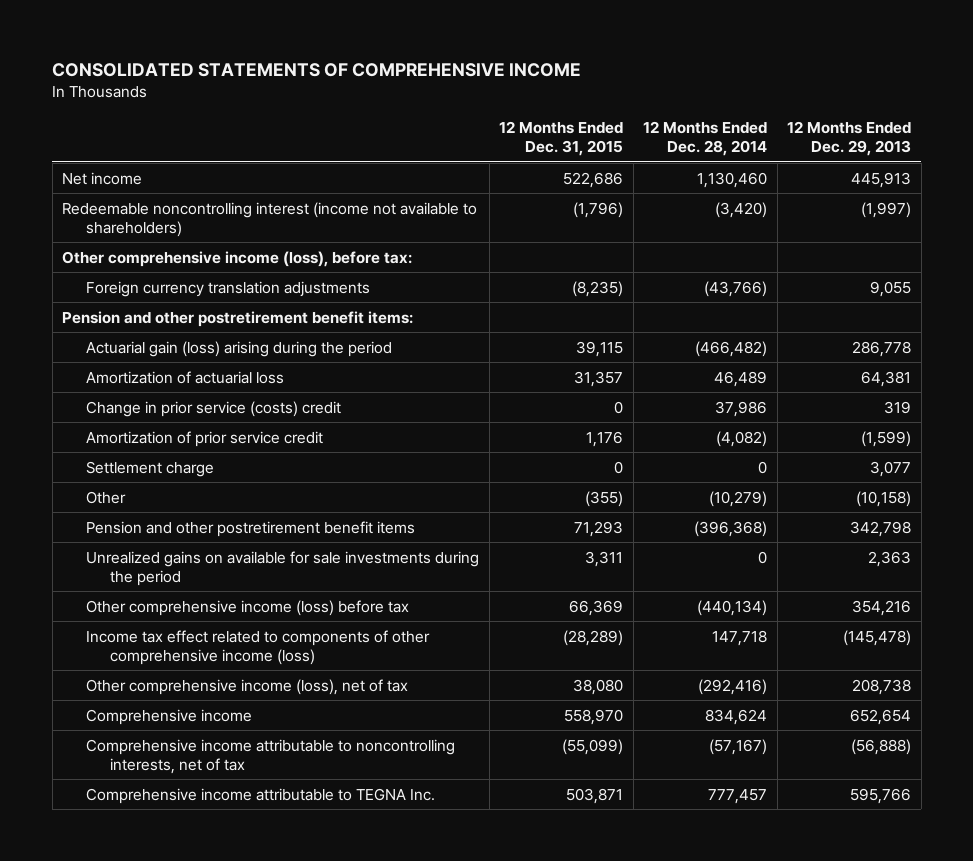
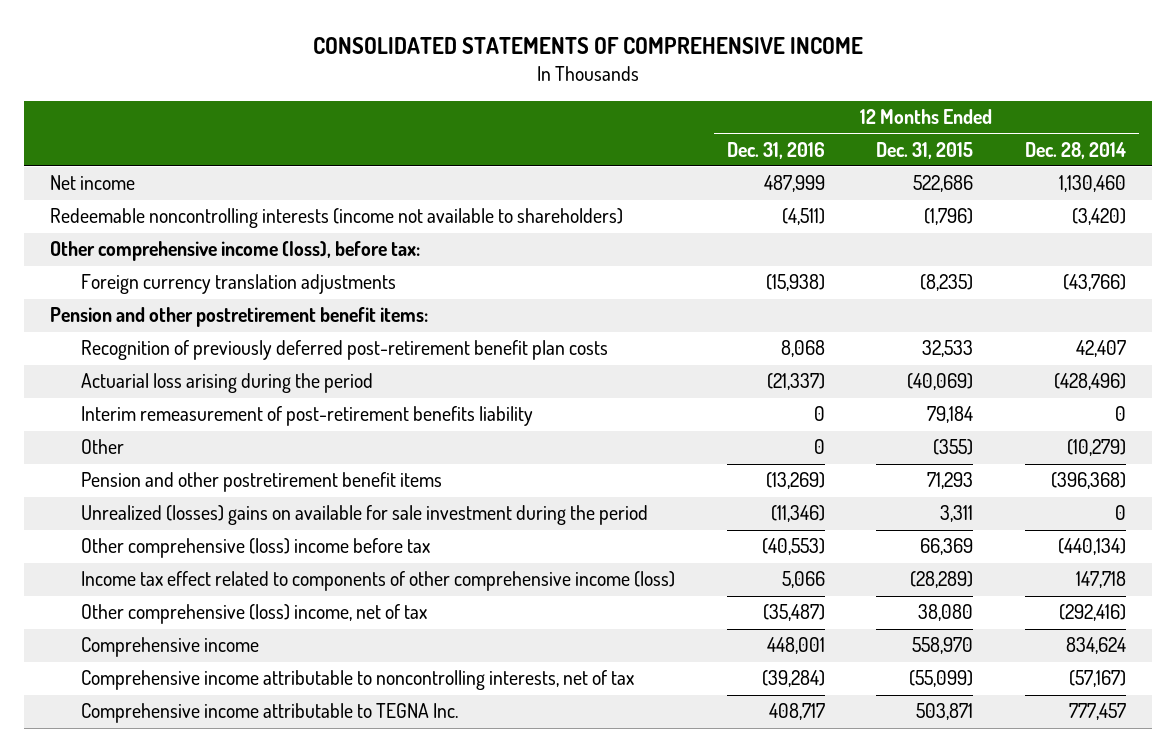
- | 12 Months Ended Dec. 31, 2015 | 12 Months Ended Dec. 28, 2014 | 12 Months Ended Dec. 29, 2013
+ | 12 Months Ended Dec. 31, 2016 | 12 Months Ended Dec. 31, 2015 | 12 Months Ended Dec. 28, 2014
- Redeemable noncontrolling interest (income not available to shareholders) | (1,796) | (3,420) | (1,997)
+ Redeemable noncontrolling interests (income not available to shareholders) | (4,511) | (1,796) | (3,420)
- Actuarial gain (loss) arising during the period | 39,115 | (466,482) | 286,778
- Amortization of actuarial loss | 31,357 | 46,489 | 64,381
- Change in prior service (costs) credit | 0 | 37,986 | 319
- Amortization of prior service credit | 1,176 | (4,082) | (1,599)
- Settlement charge | 0 | 0 | 3,077
+ Recognition of previously deferred post-retirement benefit plan costs | 8,068 | 32,533 | 42,407
+ Actuarial loss arising during the period | (21,337) | (40,069) | (428,496)
+ Interim remeasurement of post-retirement benefits liability | 0 | 79,184 | 0
- Unrealized gains on available for sale investments during the period | 3,311 | 0 | 2,363
- Other comprehensive income (loss) before tax | 66,369 | (440,134) | 354,216
+ Unrealized (losses) gains on available for sale investment during the period | (11,346) | 3,311 | 0
+ Other comprehensive (loss) income before tax | (40,553) | 66,369 | (440,134)
- Other comprehensive income (loss), net of tax | 38,080 | (292,416) | 208,738
+ Other comprehensive (loss) income, net of tax | (35,487) | 38,080 | (292,416)

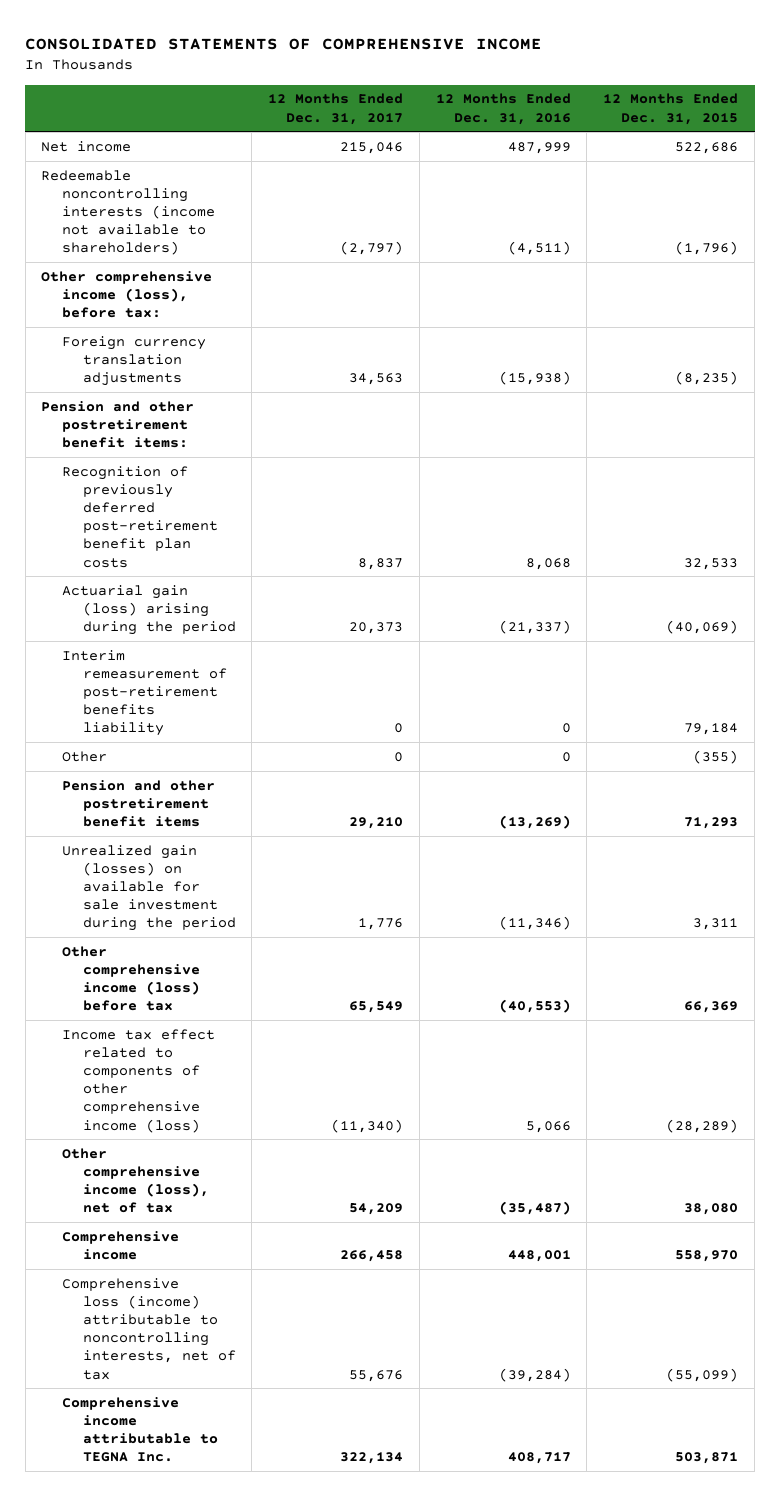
- | 12 Months Ended Dec. 31, 2016 | 12 Months Ended Dec. 31, 2015 | 12 Months Ended Dec. 28, 2014
+ | 12 Months Ended Dec. 31, 2017 | 12 Months Ended Dec. 31, 2016 | 12 Months Ended Dec. 31, 2015
- Actuarial loss arising during the period | (21,337) | (40,069) | (428,496)
+ Actuarial gain (loss) arising during the period | 20,373 | (21,337) | (40,069)
- Unrealized (losses) gains on available for sale investment during the period | (11,346) | 3,311 | 0
- Other comprehensive (loss) income before tax | (40,553) | 66,369 | (440,134)
+ Unrealized gain (losses) on available for sale investment during the period | 1,776 | (11,346) | 3,311
+ Other comprehensive income (loss) before tax | 65,549 | (40,553) | 66,369
- Other comprehensive (loss) income, net of tax | (35,487) | 38,080 | (292,416)
+ Other comprehensive income (loss), net of tax | 54,209 | (35,487) | 38,080
- Comprehensive income attributable to noncontrolling interests, net of tax | (39,284) | (55,099) | (57,167)
+ Comprehensive loss (income) attributable to noncontrolling interests, net of tax | 55,676 | (39,284) | (55,099)

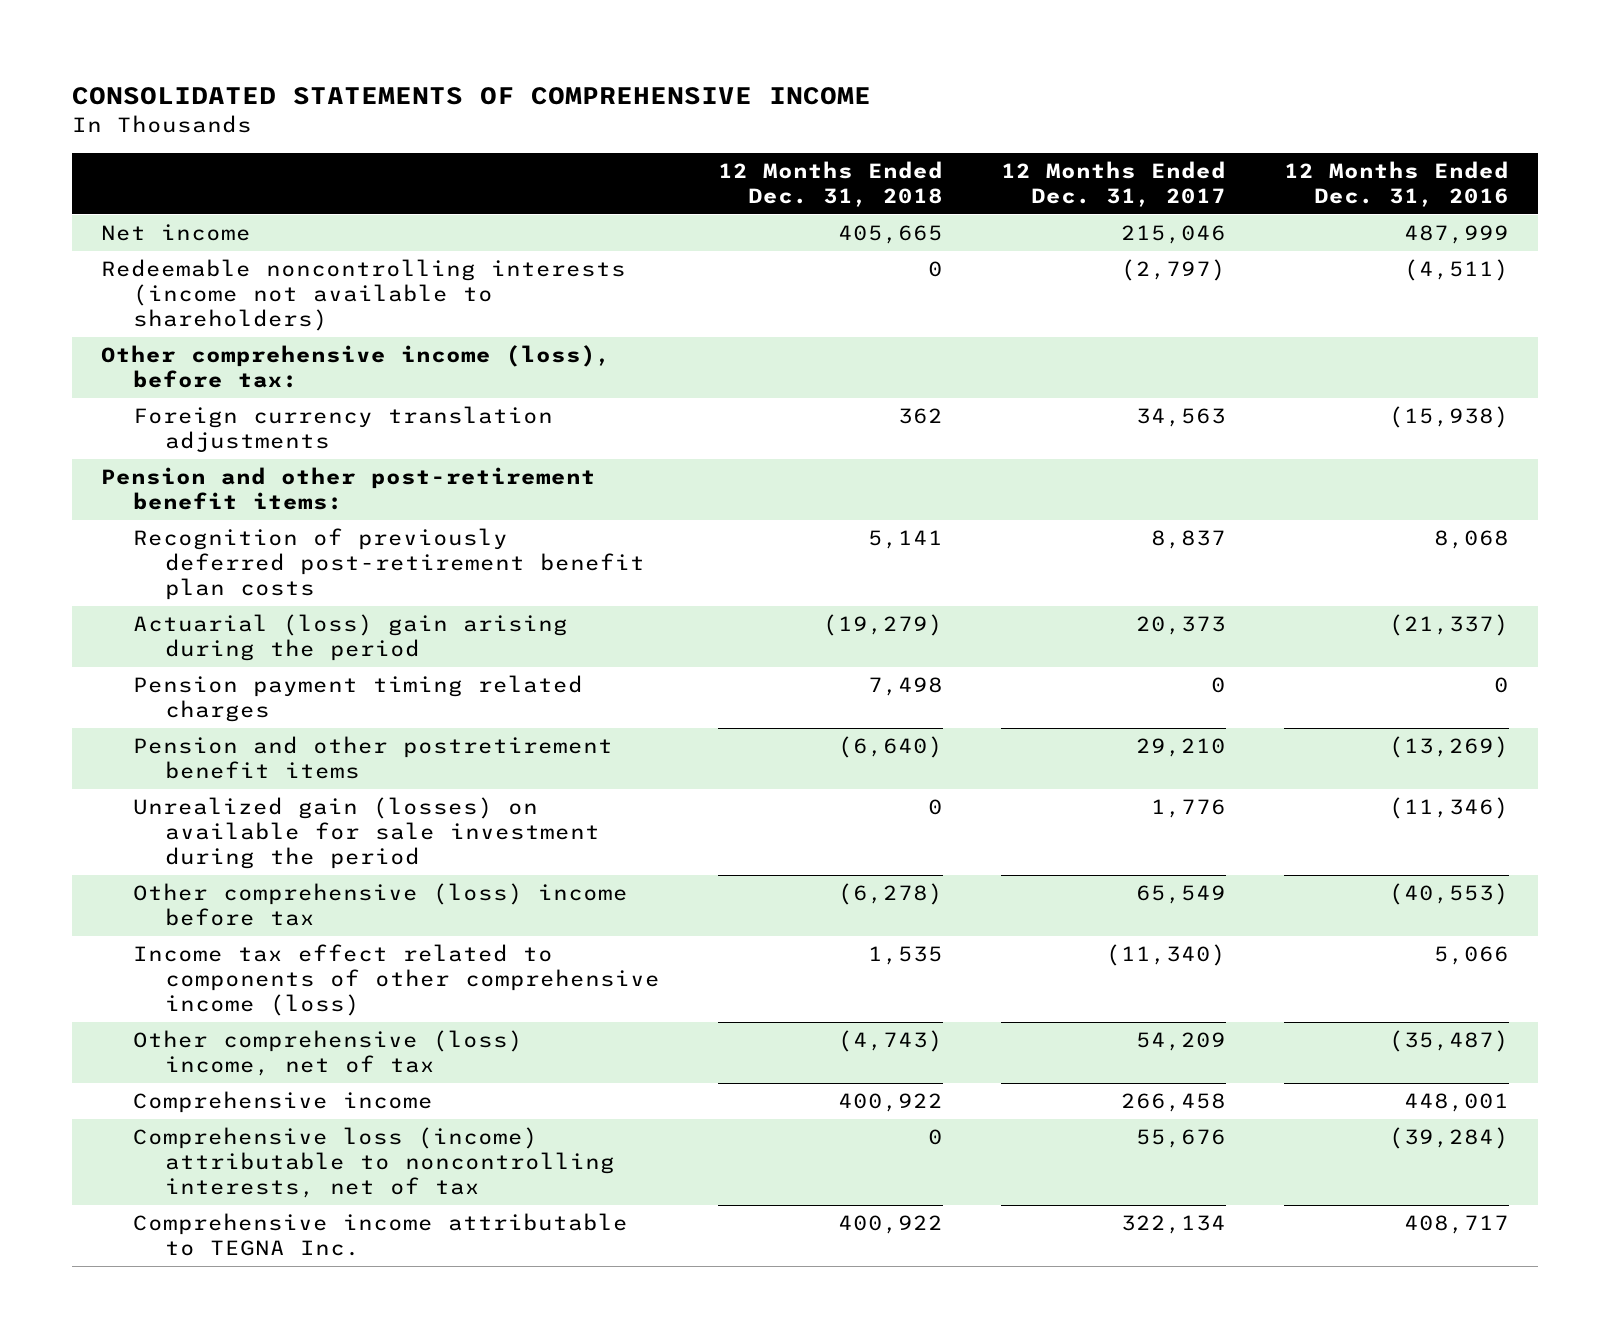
- | 12 Months Ended Dec. 31, 2017 | 12 Months Ended Dec. 31, 2016 | 12 Months Ended Dec. 31, 2015
+ | 12 Months Ended Dec. 31, 2018 | 12 Months Ended Dec. 31, 2017 | 12 Months Ended Dec. 31, 2016
- Pension and other postretirement benefit items:
+ Pension and other post-retirement benefit items:
- Actuarial gain (loss) arising during the period | 20,373 | (21,337) | (40,069)
- Interim remeasurement of post-retirement benefits liability | 0 | 0 | 79,184
- Other | 0 | 0 | (355)
+ Actuarial (loss) gain arising during the period | (19,279) | 20,373 | (21,337)
+ Pension payment timing related charges | 7,498 | 0 | 0
- Other comprehensive income (loss) before tax | 65,549 | (40,553) | 66,369
+ Other comprehensive (loss) income before tax | (6,278) | 65,549 | (40,553)
- Other comprehensive income (loss), net of tax | 54,209 | (35,487) | 38,080
+ Other comprehensive (loss) income, net of tax | (4,743) | 54,209 | (35,487)

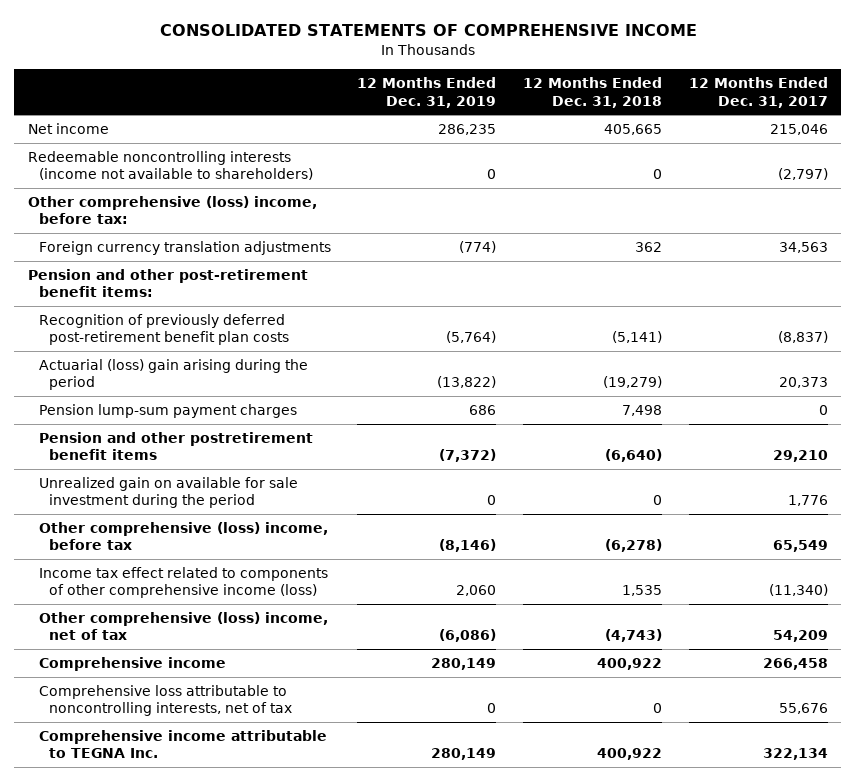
- | 12 Months Ended Dec. 31, 2018 | 12 Months Ended Dec. 31, 2017 | 12 Months Ended Dec. 31, 2016
+ | 12 Months Ended Dec. 31, 2019 | 12 Months Ended Dec. 31, 2018 | 12 Months Ended Dec. 31, 2017
- Other comprehensive income (loss), before tax:
+ Other comprehensive (loss) income, before tax:
- Recognition of previously deferred post-retirement benefit plan costs | 5,141 | 8,837 | 8,068
+ Recognition of previously deferred post-retirement benefit plan costs | (5,764) | (5,141) | (8,837)
- Pension payment timing related charges | 7,498 | 0 | 0
+ Pension lump-sum payment charges | 686 | 7,498 | 0
- Unrealized gain (losses) on available for sale investment during the period | 0 | 1,776 | (11,346)
- Other comprehensive (loss) income before tax | (6,278) | 65,549 | (40,553)
+ Unrealized gain on available for sale investment during the period | 0 | 0 | 1,776
+ Other comprehensive (loss) income, before tax | (8,146) | (6,278) | 65,549
- Comprehensive loss (income) attributable to noncontrolling interests, net of tax | 0 | 55,676 | (39,284)
+ Comprehensive loss attributable to noncontrolling interests, net of tax | 0 | 0 | 55,676

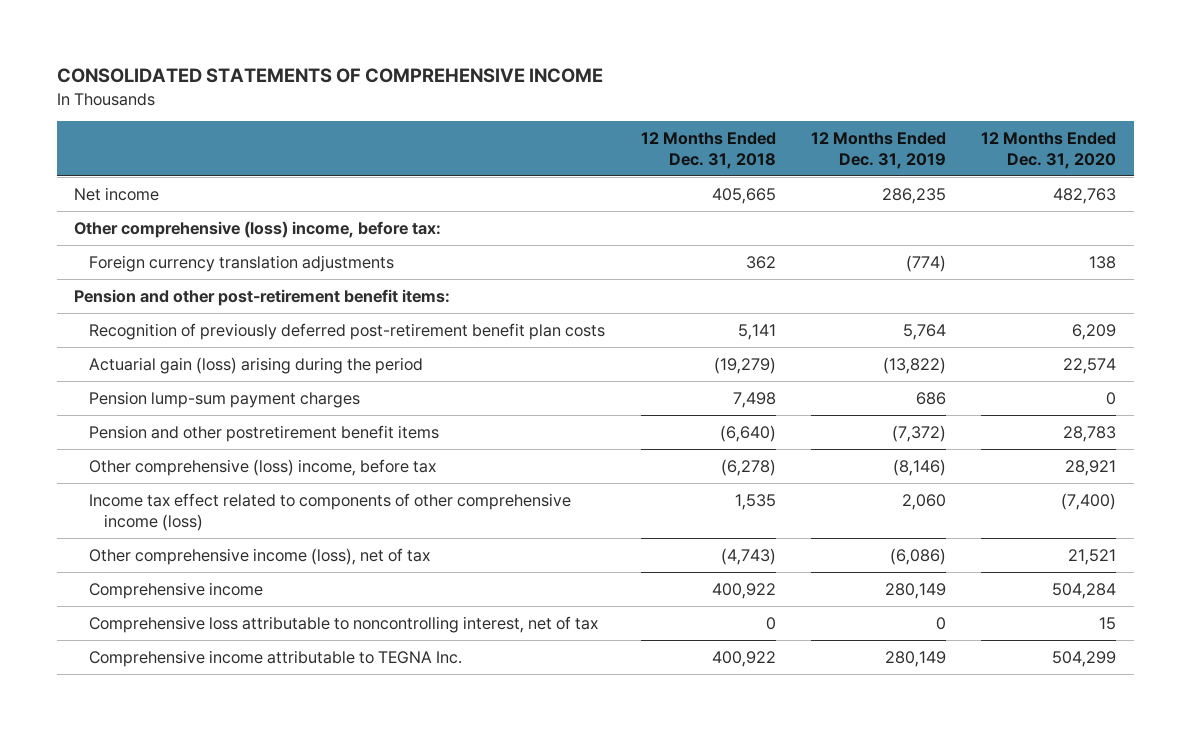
- | 12 Months Ended Dec. 31, 2019 | 12 Months Ended Dec. 31, 2018 | 12 Months Ended Dec. 31, 2017
+ | 12 Months Ended Dec. 31, 2018 | 12 Months Ended Dec. 31, 2019 | 12 Months Ended Dec. 31, 2020
- Redeemable noncontrolling interests (income not available to shareholders) | 0 | 0 | (2,797)
- Recognition of previously deferred post-retirement benefit plan costs | (5,764) | (5,141) | (8,837)
- Actuarial (loss) gain arising during the period | (13,822) | (19,279) | 20,373
+ Recognition of previously deferred post-retirement benefit plan costs | 5,141 | 5,764 | 6,209
+ Actuarial gain (loss) arising during the period | (19,279) | (13,822) | 22,574
- Unrealized gain on available for sale investment during the period | 0 | 0 | 1,776
- Other comprehensive (loss) income, net of tax | (6,086) | (4,743) | 54,209
+ Other comprehensive income (loss), net of tax | (4,743) | (6,086) | 21,521
- Comprehensive loss attributable to noncontrolling interests, net of tax | 0 | 0 | 55,676
+ Comprehensive loss attributable to noncontrolling interest, net of tax | 0 | 0 | 15

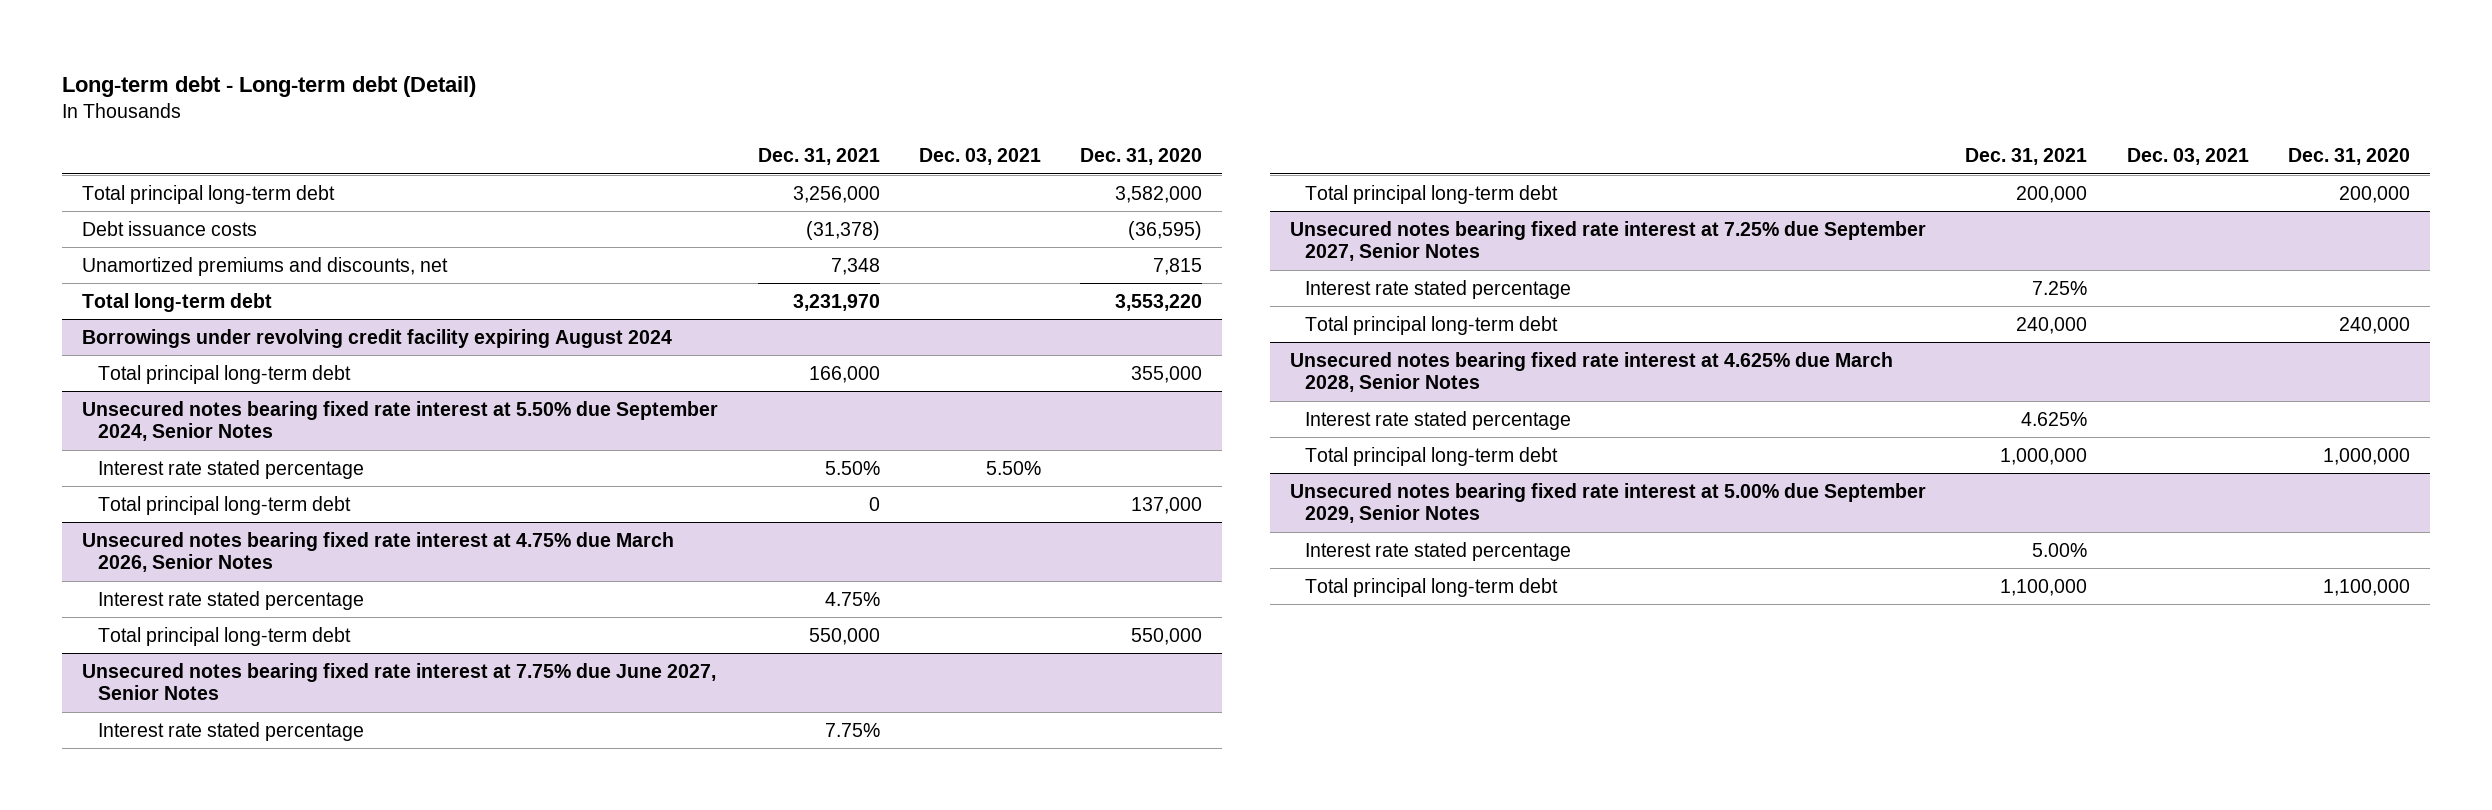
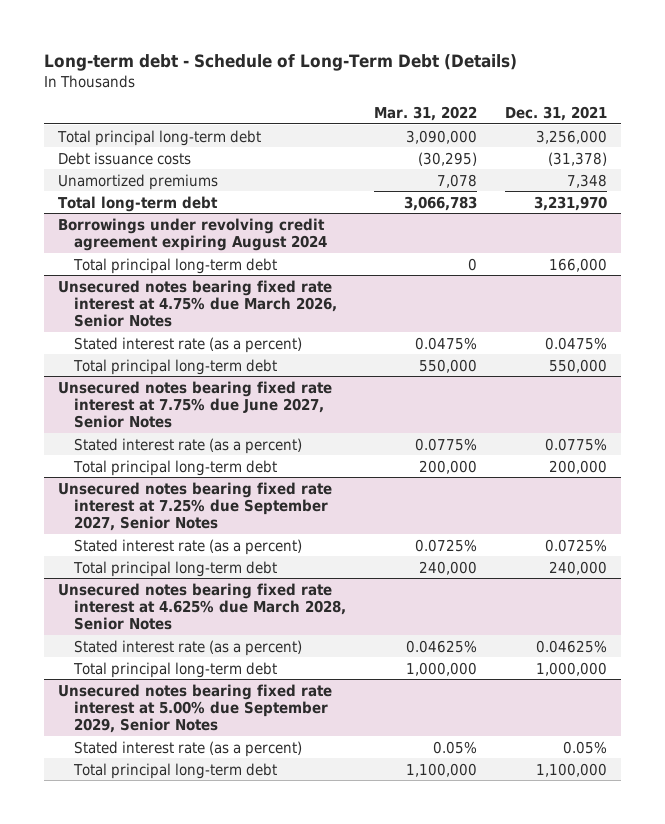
- Long-term debt - Long-term debt (Detail)
+ Long-term debt - Schedule of Long-Term Debt (Details)
- | Dec. 31, 2021 | Dec. 03, 2021 | Dec. 31, 2020
+ | Mar. 31, 2022 | Dec. 31, 2021
- Unamortized premiums and discounts, net | 7,348 | | 7,815
+ Unamortized premiums | 7,078 | 7,348
- Borrowings under revolving credit facility expiring August 2024
+ Borrowings under revolving credit agreement expiring August 2024
- Unsecured notes bearing fixed rate interest at 5.50% due September 2024, Senior Notes
- Interest rate stated percentage | 5.50% | 5.50% |
- Total principal long-term debt | 0 | | 137,000
@ Unsecured notes bearing fixed rate interest at 4.75% due March 2026, Senior Notes
- Interest rate stated percentage | 4.75% | |
+ Stated interest rate (as a percent) | 0.0475% | 0.0475%
@ Unsecured notes bearing fixed rate interest at 7.75% due June 2027, Senior Notes
- Interest rate stated percentage | 7.75% | |
+ Stated interest rate (as a percent) | 0.0775% | 0.0775%
@ Unsecured notes bearing fixed rate interest at 7.25% due September 2027, Senior Notes
- Interest rate stated percentage | 7.25% | |
+ Stated interest rate (as a percent) | 0.0725% | 0.0725%
@ Unsecured notes bearing fixed rate interest at 4.625% due March 2028, Senior Notes
- Interest rate stated percentage | 4.625% | |
+ Stated interest rate (as a percent) | 0.04625% | 0.04625%
@ Unsecured notes bearing fixed rate interest at 5.00% due September 2029, Senior Notes
- Interest rate stated percentage | 5.00% | |
+ Stated interest rate (as a percent) | 0.05% | 0.05%

